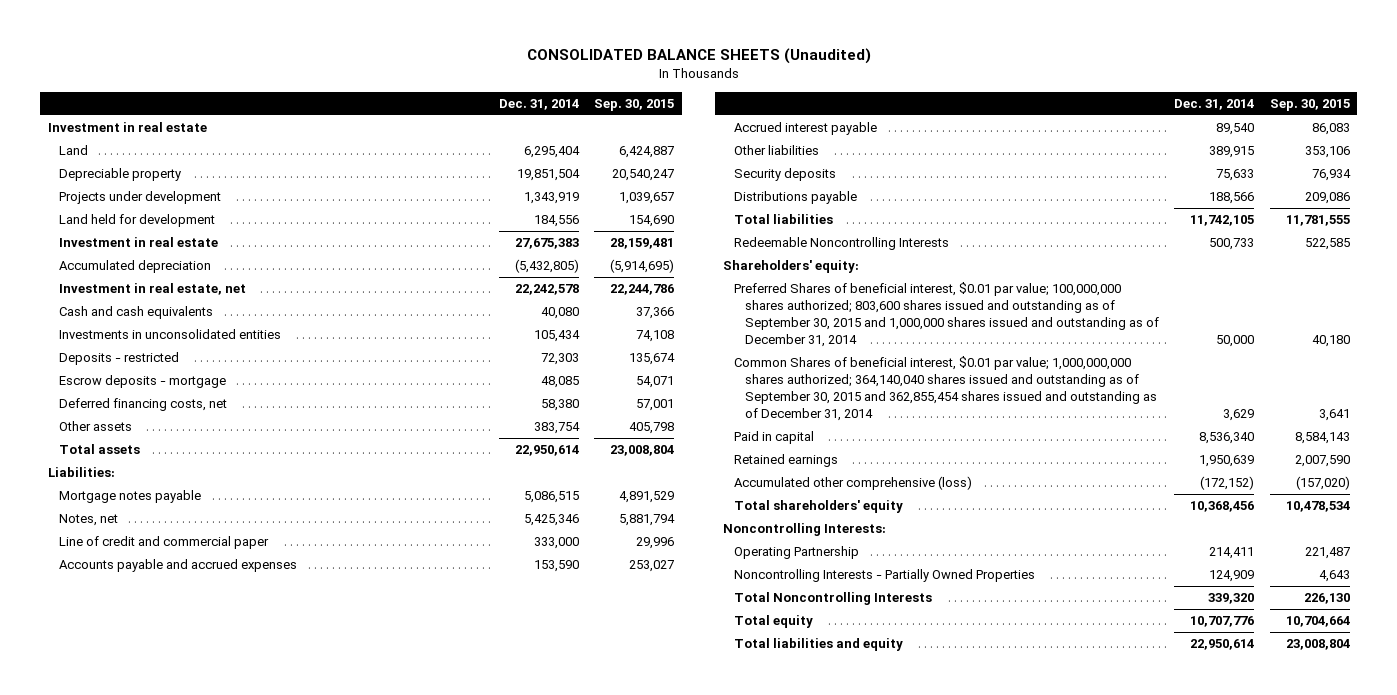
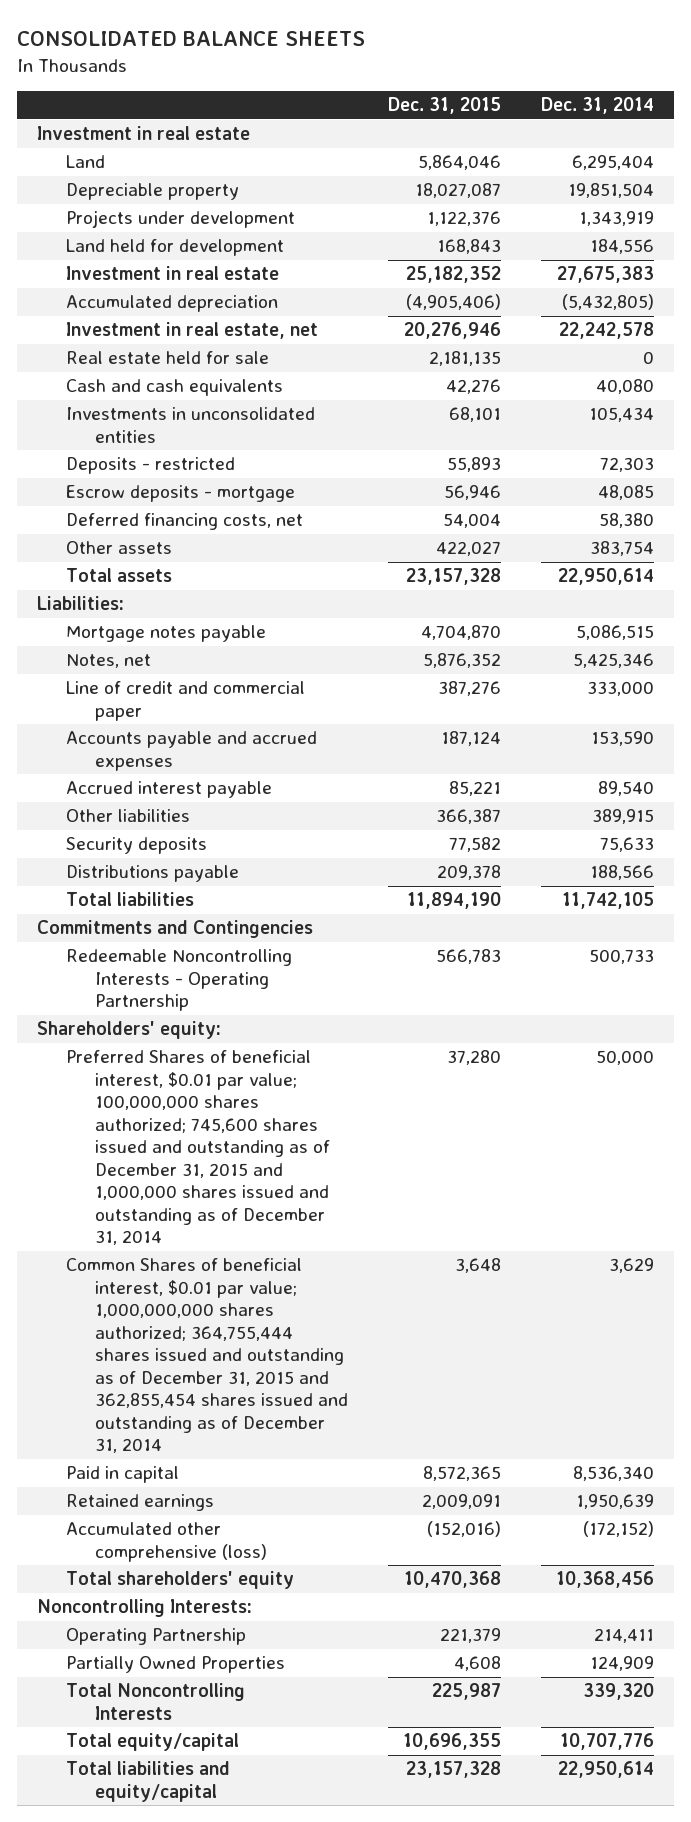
- CONSOLIDATED BALANCE SHEETS (Unaudited)
+ CONSOLIDATED BALANCE SHEETS
- | Dec. 31, 2014 | Sep. 30, 2015
+ | Dec. 31, 2015 | Dec. 31, 2014
+ Real estate held for sale | 2,181,135 | 0
- Redeemable Noncontrolling Interests | 500,733 | 522,585
+ Commitments and Contingencies
+ Redeemable Noncontrolling Interests - Operating Partnership | 566,783 | 500,733
- Preferred Shares of beneficial interest, $0.01 par value; 100,000,000 shares authorized; 803,600 shares issued and outstanding as of September 30, 2015 and 1,000,000 shares issued and outstanding as of December 31, 2014 | 50,000 | 40,180
- Common Shares of beneficial interest, $0.01 par value; 1,000,000,000 shares authorized; 364,140,040 shares issued and outstanding as of September 30, 2015 and 362,855,454 shares issued and outstanding as of December 31, 2014 | 3,629 | 3,641
+ Preferred Shares of beneficial interest, $0.01 par value; 100,000,000 shares authorized; 745,600 shares issued and outstanding as of December 31, 2015 and 1,000,000 shares issued and outstanding as of December 31, 2014 | 37,280 | 50,000
+ Common Shares of beneficial interest, $0.01 par value; 1,000,000,000 shares authorized; 364,755,444 shares issued and outstanding as of December 31, 2015 and 362,855,454 shares issued and outstanding as of December 31, 2014 | 3,648 | 3,629
- Noncontrolling Interests - Partially Owned Properties | 124,909 | 4,643
+ Partially Owned Properties | 4,608 | 124,909
- Total equity | 10,707,776 | 10,704,664
- Total liabilities and equity | 22,950,614 | 23,008,804
+ Total equity/capital | 10,696,355 | 10,707,776
+ Total liabilities and equity/capital | 23,157,328 | 22,950,614

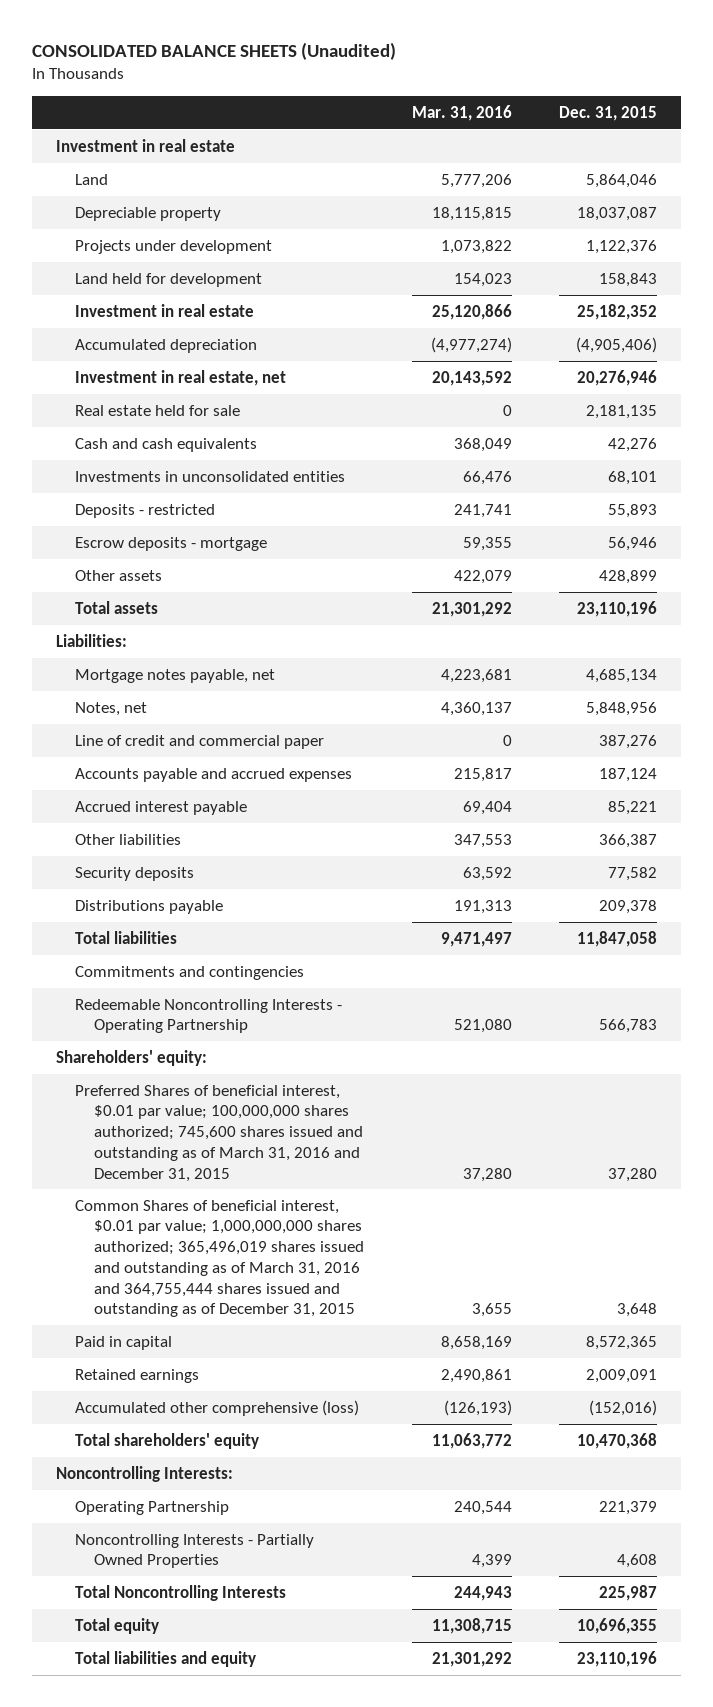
- CONSOLIDATED BALANCE SHEETS
+ CONSOLIDATED BALANCE SHEETS (Unaudited)
- | Dec. 31, 2015 | Dec. 31, 2014
+ | Mar. 31, 2016 | Dec. 31, 2015
- Depreciable property | 18,027,087 | 19,851,504
+ Depreciable property | 18,115,815 | 18,037,087
- Land held for development | 168,843 | 184,556
+ Land held for development | 154,023 | 158,843
- Deferred financing costs, net | 54,004 | 58,380
- Other assets | 422,027 | 383,754
- Total assets | 23,157,328 | 22,950,614
+ Other assets | 422,079 | 428,899
+ Total assets | 21,301,292 | 23,110,196
- Mortgage notes payable | 4,704,870 | 5,086,515
- Notes, net | 5,876,352 | 5,425,346
+ Mortgage notes payable, net | 4,223,681 | 4,685,134
+ Notes, net | 4,360,137 | 5,848,956
- Total liabilities | 11,894,190 | 11,742,105
- Commitments and Contingencies
+ Total liabilities | 9,471,497 | 11,847,058
+ Commitments and contingencies
- Preferred Shares of beneficial interest, $0.01 par value; 100,000,000 shares authorized; 745,600 shares issued and outstanding as of December 31, 2015 and 1,000,000 shares issued and outstanding as of December 31, 2014 | 37,280 | 50,000
- Common Shares of beneficial interest, $0.01 par value; 1,000,000,000 shares authorized; 364,755,444 shares issued and outstanding as of December 31, 2015 and 362,855,454 shares issued and outstanding as of December 31, 2014 | 3,648 | 3,629
+ Preferred Shares of beneficial interest, $0.01 par value; 100,000,000 shares authorized; 745,600 shares issued and outstanding as of March 31, 2016 and December 31, 2015 | 37,280 | 37,280
+ Common Shares of beneficial interest, $0.01 par value; 1,000,000,000 shares authorized; 365,496,019 shares issued and outstanding as of March 31, 2016 and 364,755,444 shares issued and outstanding as of December 31, 2015 | 3,655 | 3,648
- Partially Owned Properties | 4,608 | 124,909
+ Noncontrolling Interests - Partially Owned Properties | 4,399 | 4,608
- Total equity/capital | 10,696,355 | 10,707,776
- Total liabilities and equity/capital | 23,157,328 | 22,950,614
+ Total equity | 11,308,715 | 10,696,355
+ Total liabilities and equity | 21,301,292 | 23,110,196

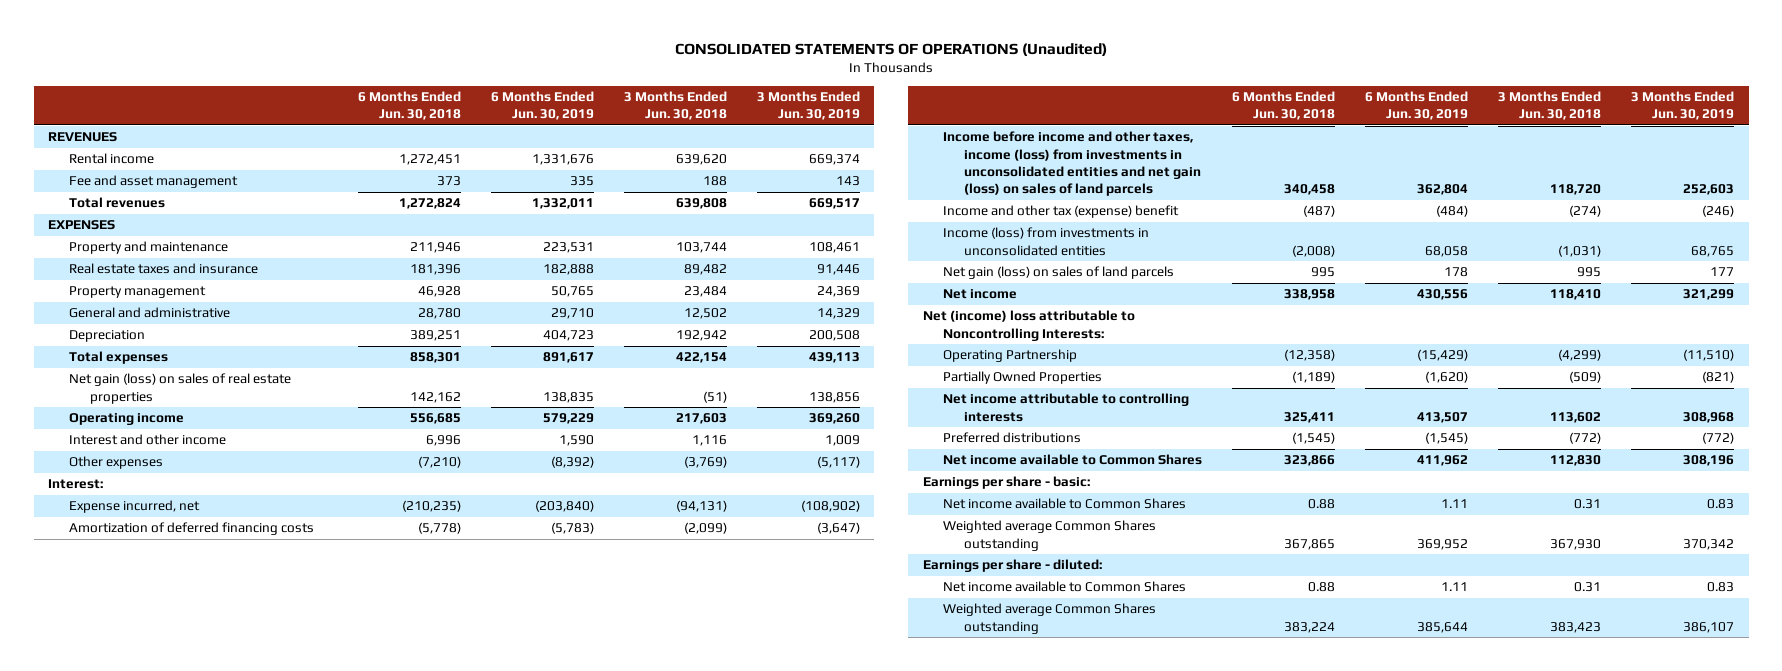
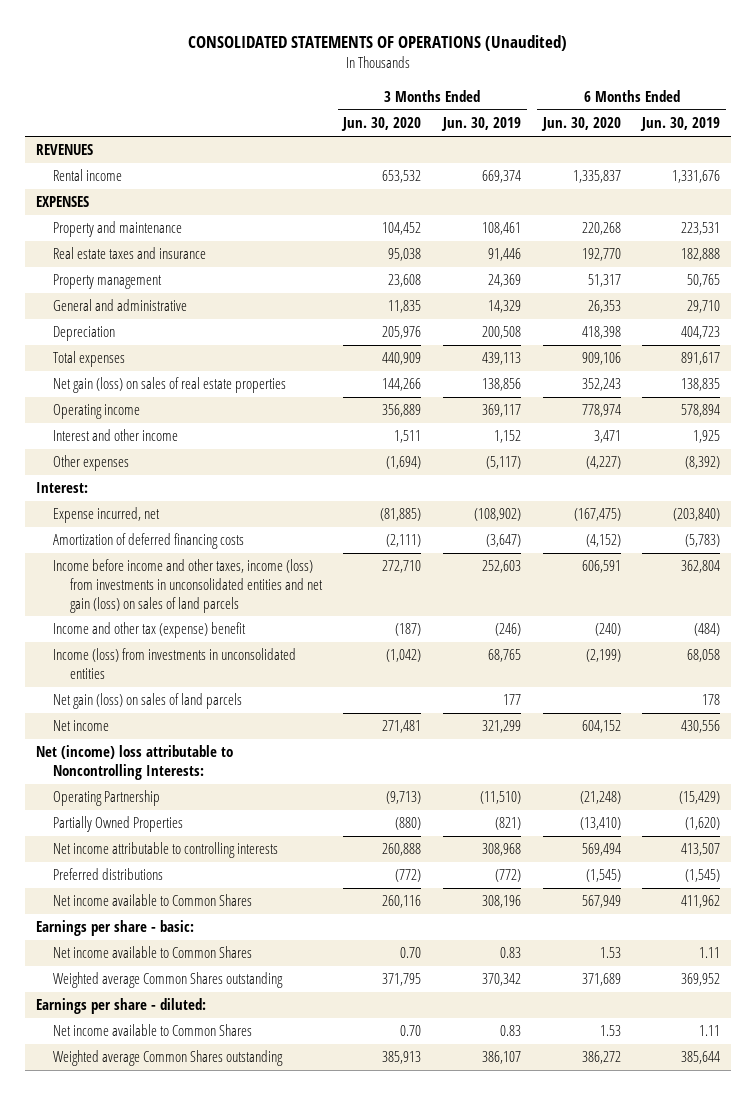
- | 6 Months Ended Jun. 30, 2018 | 6 Months Ended Jun. 30, 2019 | 3 Months Ended Jun. 30, 2018 | 3 Months Ended Jun. 30, 2019
+ | 3 Months Ended Jun. 30, 2020 | 3 Months Ended Jun. 30, 2019 | 6 Months Ended Jun. 30, 2020 | 6 Months Ended Jun. 30, 2019
- Fee and asset management | 373 | 335 | 188 | 143
- Total revenues | 1,272,824 | 1,332,011 | 639,808 | 669,517
- Operating income | 556,685 | 579,229 | 217,603 | 369,260
- Interest and other income | 6,996 | 1,590 | 1,116 | 1,009
+ Operating income | 356,889 | 369,117 | 778,974 | 578,894
+ Interest and other income | 1,511 | 1,152 | 3,471 | 1,925

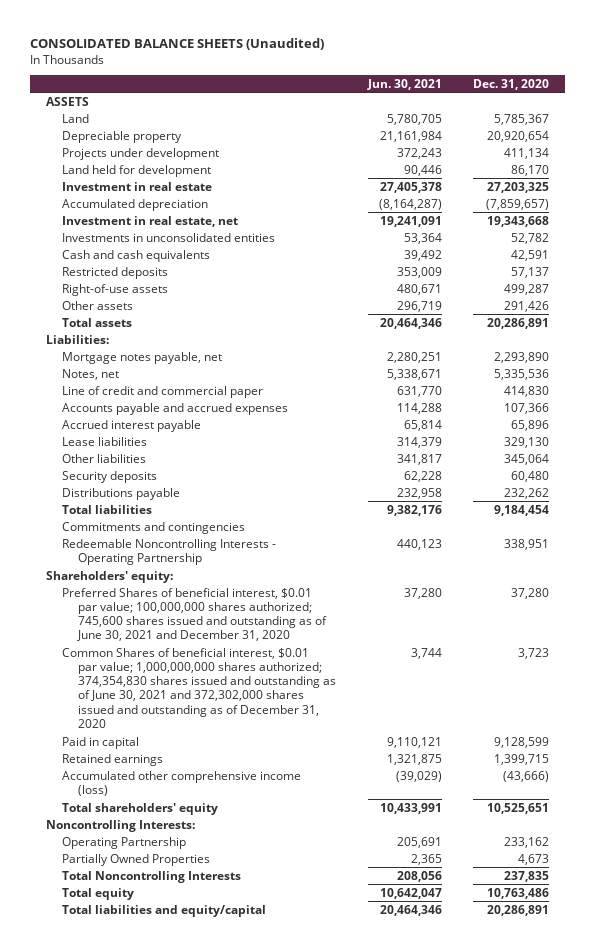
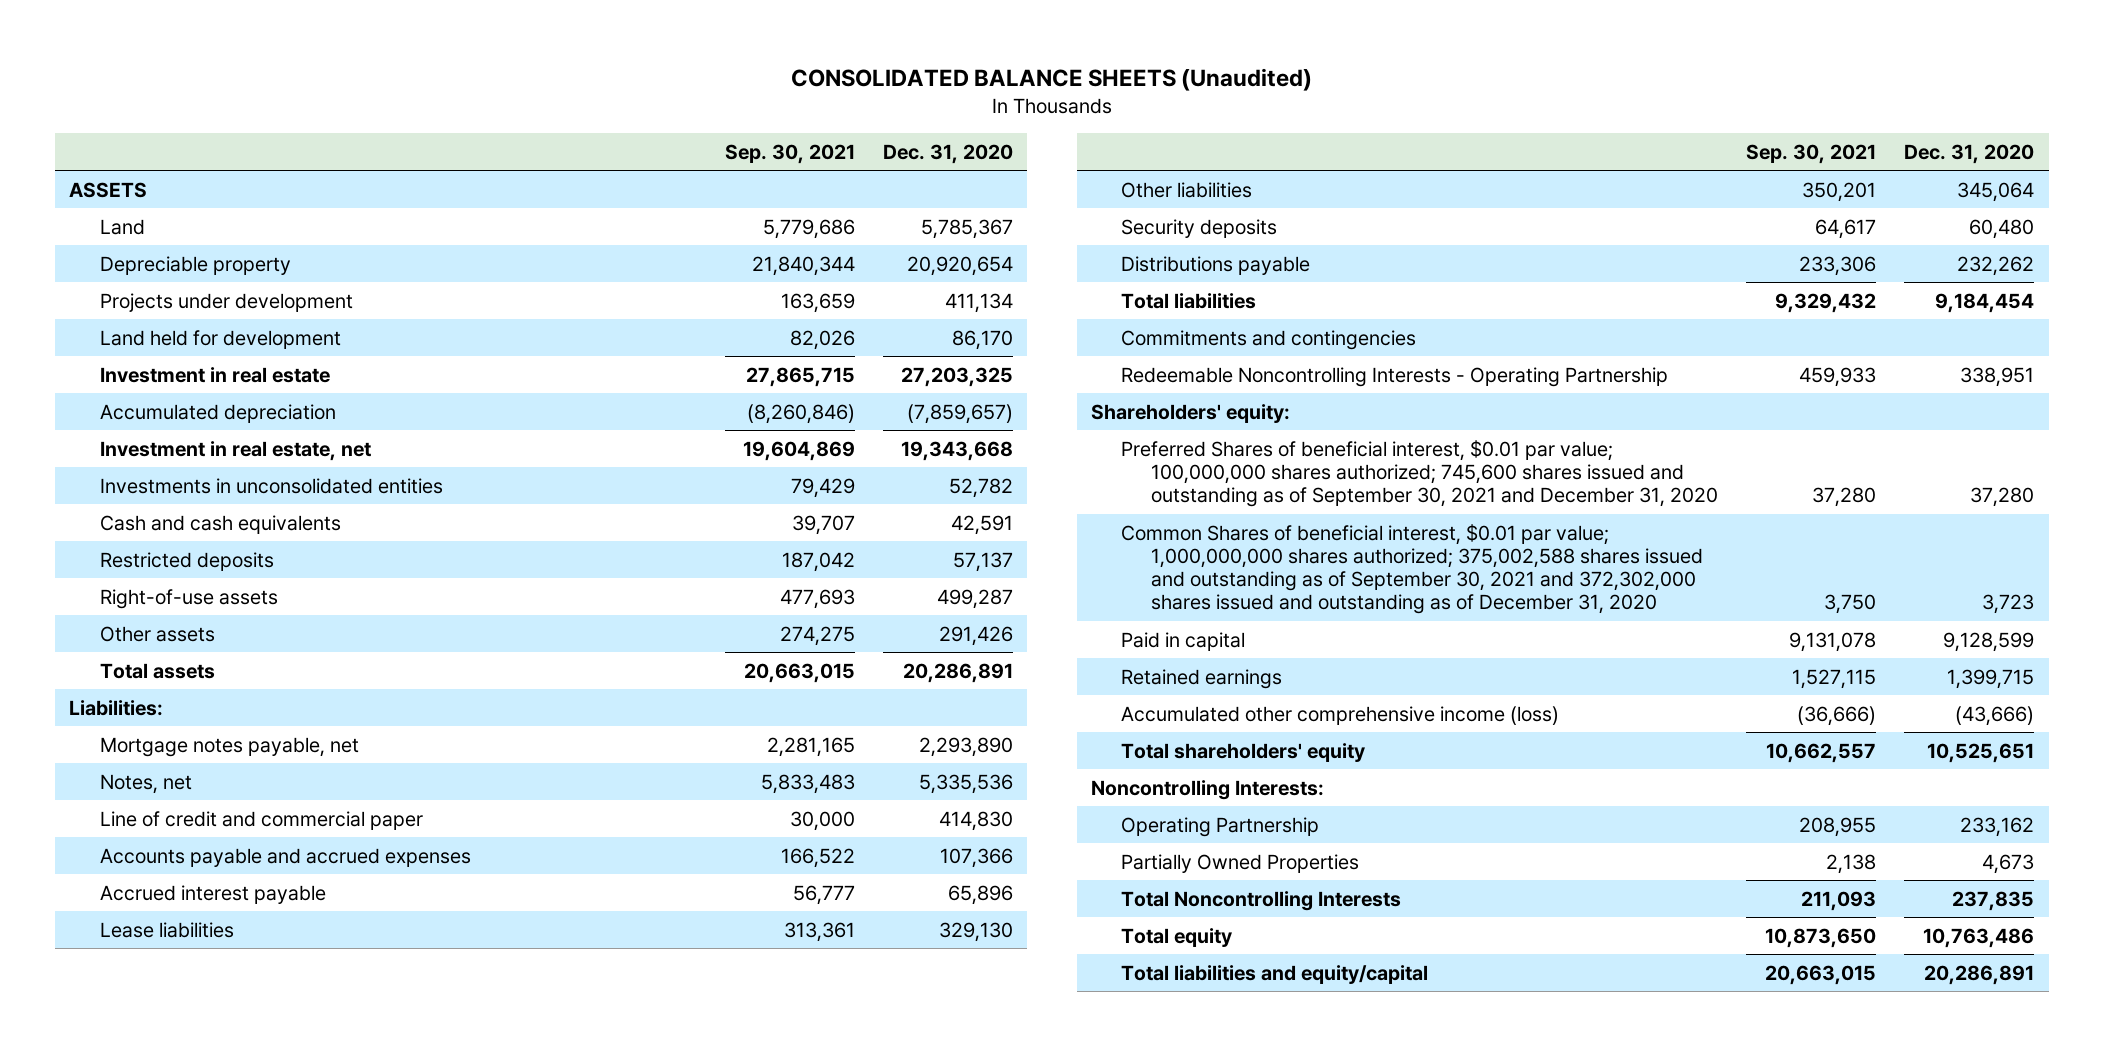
- | Jun. 30, 2021 | Dec. 31, 2020
+ | Sep. 30, 2021 | Dec. 31, 2020
- Preferred Shares of beneficial interest, $0.01 par value; 100,000,000 shares authorized; 745,600 shares issued and outstanding as of June 30, 2021 and December 31, 2020 | 37,280 | 37,280
- Common Shares of beneficial interest, $0.01 par value; 1,000,000,000 shares authorized; 374,354,830 shares issued and outstanding as of June 30, 2021 and 372,302,000 shares issued and outstanding as of December 31, 2020 | 3,744 | 3,723
+ Preferred Shares of beneficial interest, $0.01 par value; 100,000,000 shares authorized; 745,600 shares issued and outstanding as of September 30, 2021 and December 31, 2020 | 37,280 | 37,280
+ Common Shares of beneficial interest, $0.01 par value; 1,000,000,000 shares authorized; 375,002,588 shares issued and outstanding as of September 30, 2021 and 372,302,000 shares issued and outstanding as of December 31, 2020 | 3,750 | 3,723

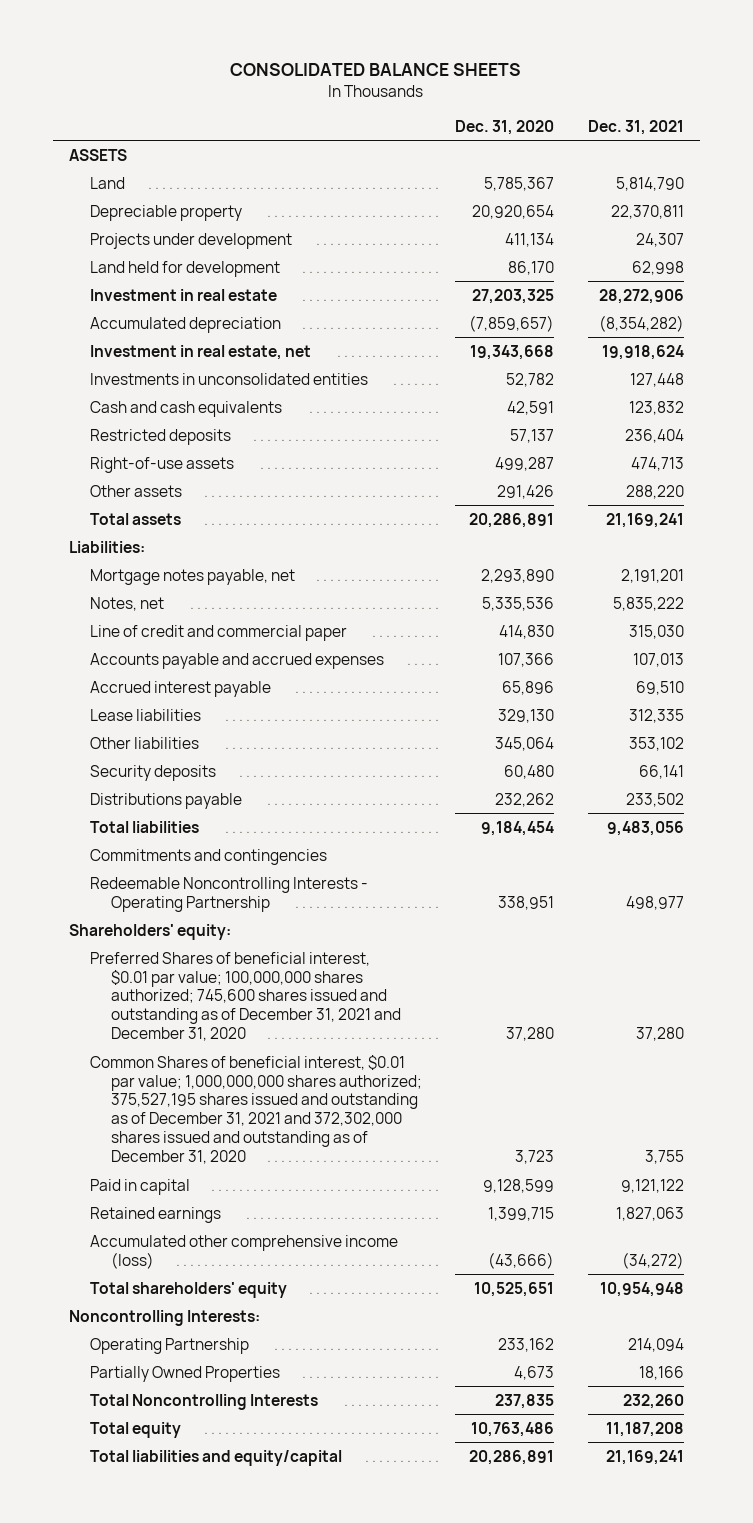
- CONSOLIDATED BALANCE SHEETS (Unaudited)
+ CONSOLIDATED BALANCE SHEETS
- | Sep. 30, 2021 | Dec. 31, 2020
+ | Dec. 31, 2020 | Dec. 31, 2021
- Preferred Shares of beneficial interest, $0.01 par value; 100,000,000 shares authorized; 745,600 shares issued and outstanding as of September 30, 2021 and December 31, 2020 | 37,280 | 37,280
- Common Shares of beneficial interest, $0.01 par value; 1,000,000,000 shares authorized; 375,002,588 shares issued and outstanding as of September 30, 2021 and 372,302,000 shares issued and outstanding as of December 31, 2020 | 3,750 | 3,723
+ Preferred Shares of beneficial interest, $0.01 par value; 100,000,000 shares authorized; 745,600 shares issued and outstanding as of December 31, 2021 and December 31, 2020 | 37,280 | 37,280
+ Common Shares of beneficial interest, $0.01 par value; 1,000,000,000 shares authorized; 375,527,195 shares issued and outstanding as of December 31, 2021 and 372,302,000 shares issued and outstanding as of December 31, 2020 | 3,723 | 3,755

